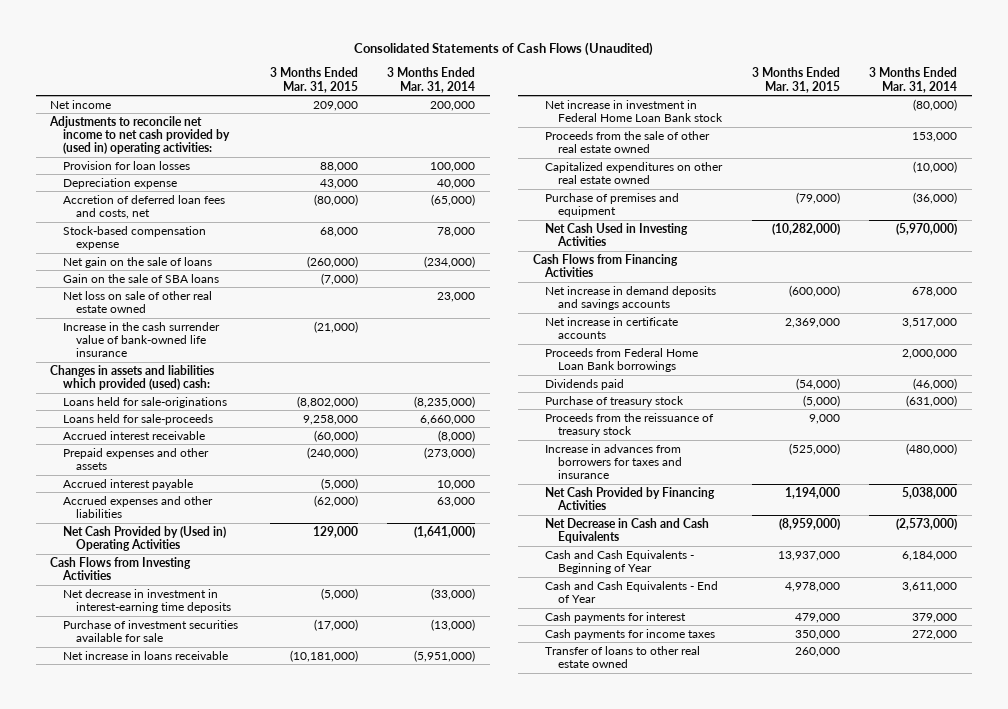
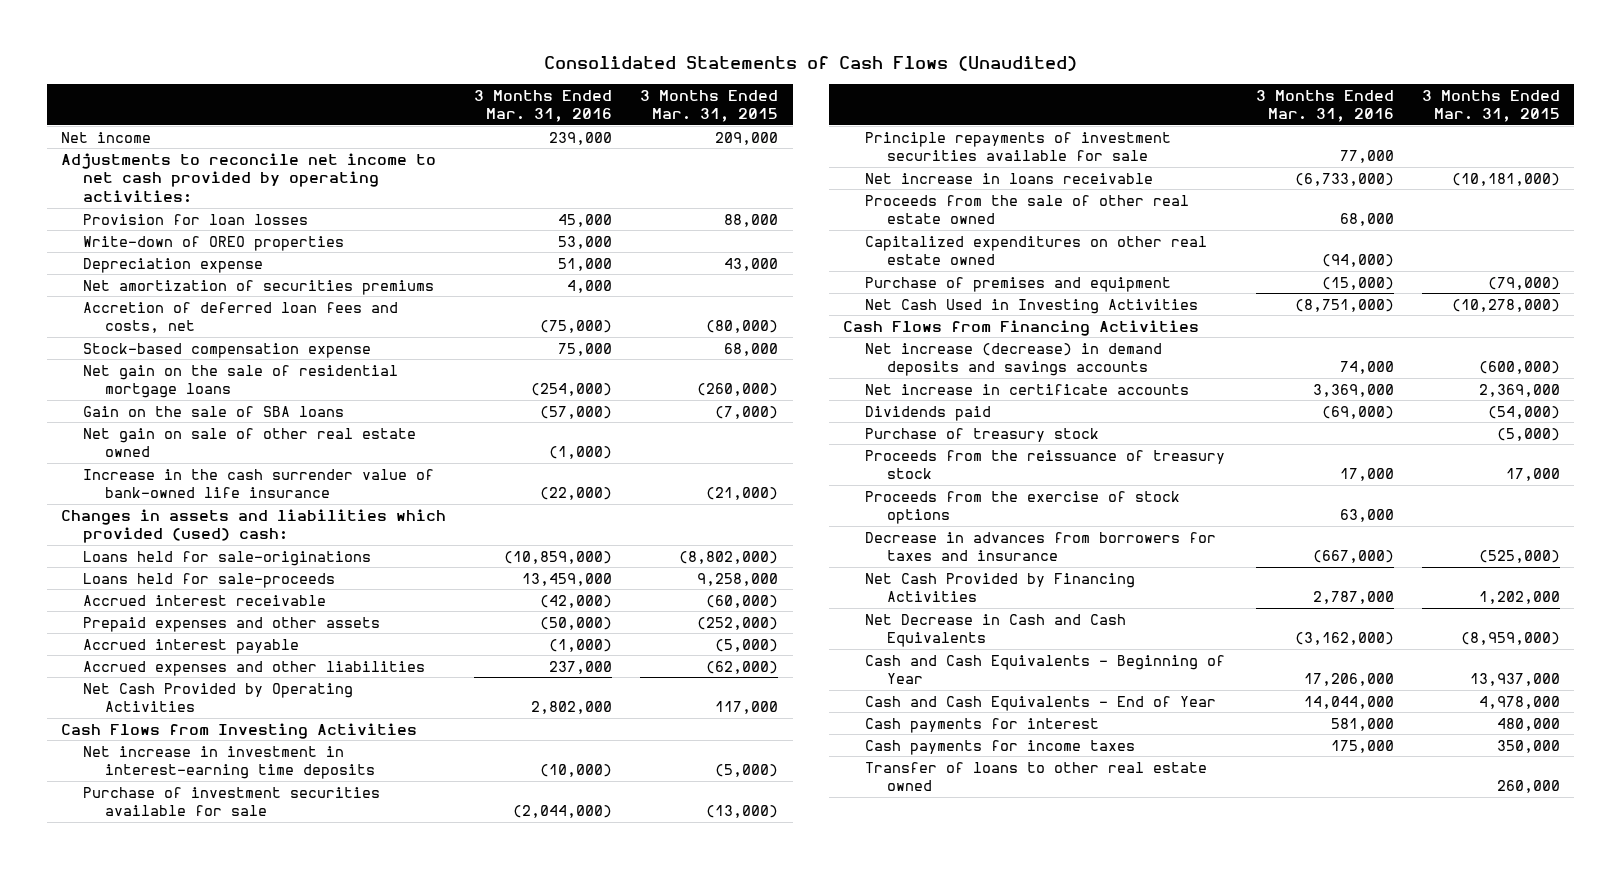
- | 3 Months Ended Mar. 31, 2015 | 3 Months Ended Mar. 31, 2014
+ | 3 Months Ended Mar. 31, 2016 | 3 Months Ended Mar. 31, 2015
- Adjustments to reconcile net income to net cash provided by (used in) operating activities:
+ Adjustments to reconcile net income to net cash provided by operating activities:
+ Write-down of OREO properties | 53,000 |
+ Net amortization of securities premiums | 4,000 |
- Net gain on the sale of loans | (260,000) | (234,000)
+ Net gain on the sale of residential mortgage loans | (254,000) | (260,000)
- Net loss on sale of other real estate owned | | 23,000
+ Net gain on sale of other real estate owned | (1,000) |
- Prepaid expenses and other assets | (240,000) | (273,000)
+ Prepaid expenses and other assets | (50,000) | (252,000)
- Net Cash Provided by (Used in) Operating Activities | 129,000 | (1,641,000)
+ Net Cash Provided by Operating Activities | 2,802,000 | 117,000
- Net decrease in investment in interest-earning time deposits | (5,000) | (33,000)
- Purchase of investment securities available for sale | (17,000) | (13,000)
+ Net increase in investment in interest-earning time deposits | (10,000) | (5,000)
+ Purchase of investment securities available for sale | (2,044,000) | (13,000)
+ Principle repayments of investment securities available for sale | 77,000 |
- Net increase in investment in Federal Home Loan Bank stock | | (80,000)
- Net Cash Used in Investing Activities | (10,282,000) | (5,970,000)
+ Net Cash Used in Investing Activities | (8,751,000) | (10,278,000)
- Net increase in demand deposits and savings accounts | (600,000) | 678,000
+ Net increase (decrease) in demand deposits and savings accounts | 74,000 | (600,000)
- Proceeds from Federal Home Loan Bank borrowings | | 2,000,000
- Proceeds from the reissuance of treasury stock | 9,000 |
- Increase in advances from borrowers for taxes and insurance | (525,000) | (480,000)
- Net Cash Provided by Financing Activities | 1,194,000 | 5,038,000
+ Proceeds from the reissuance of treasury stock | 17,000 | 17,000
+ Proceeds from the exercise of stock options | 63,000 |
+ Decrease in advances from borrowers for taxes and insurance | (667,000) | (525,000)
+ Net Cash Provided by Financing Activities | 2,787,000 | 1,202,000
- Cash payments for interest | 479,000 | 379,000
+ Cash payments for interest | 581,000 | 480,000

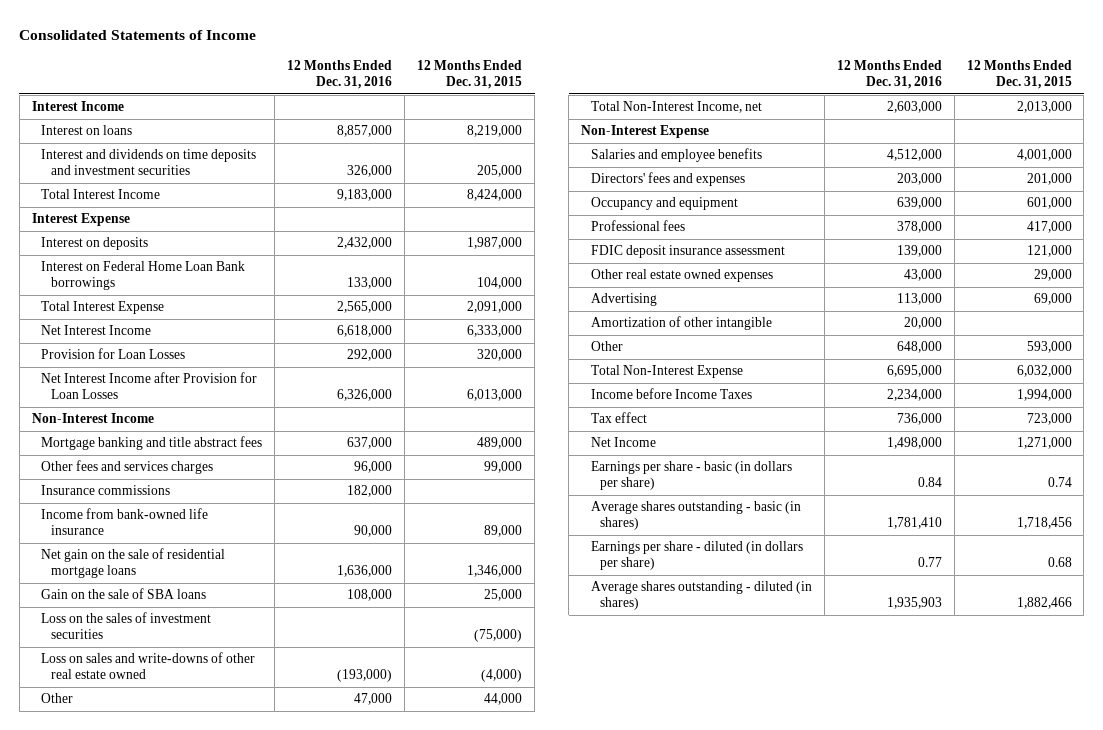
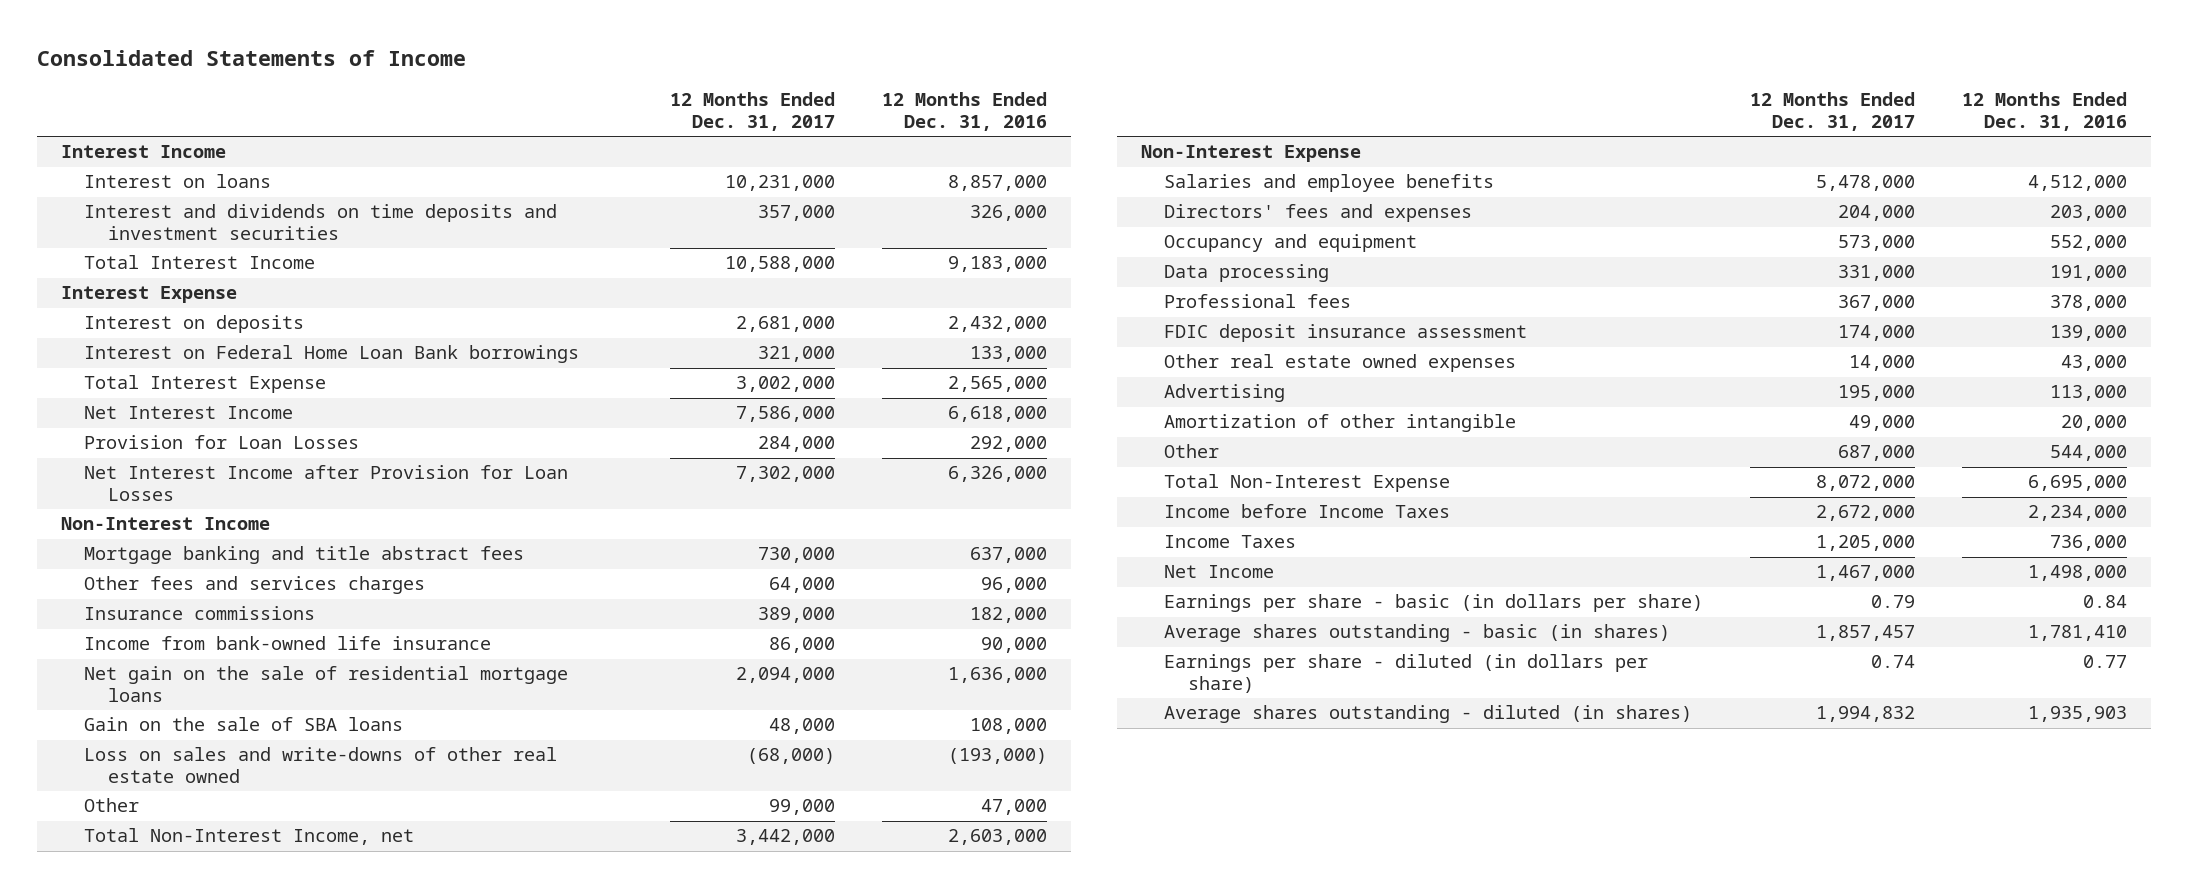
- | 12 Months Ended Dec. 31, 2016 | 12 Months Ended Dec. 31, 2015
+ | 12 Months Ended Dec. 31, 2017 | 12 Months Ended Dec. 31, 2016
- Loss on the sales of investment securities | | (75,000)
- Occupancy and equipment | 639,000 | 601,000
+ Occupancy and equipment | 573,000 | 552,000
+ Data processing | 331,000 | 191,000
- Other | 648,000 | 593,000
+ Other | 687,000 | 544,000
- Tax effect | 736,000 | 723,000
+ Income Taxes | 1,205,000 | 736,000

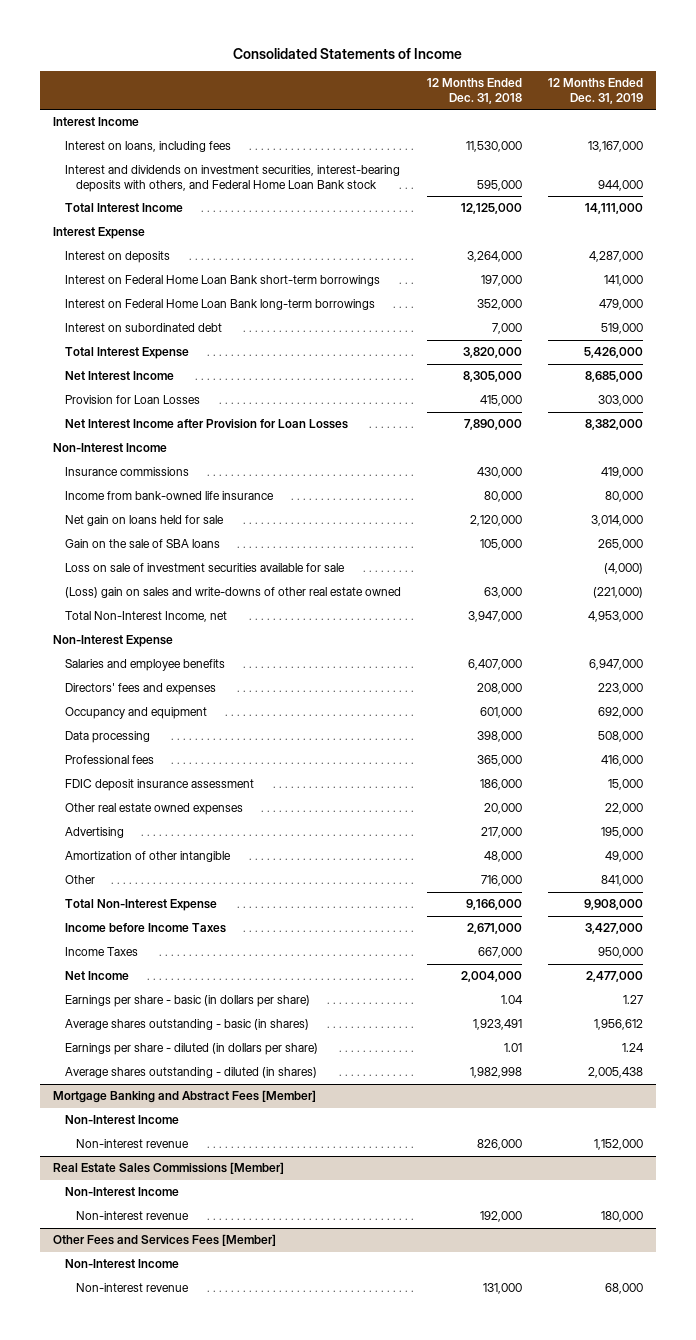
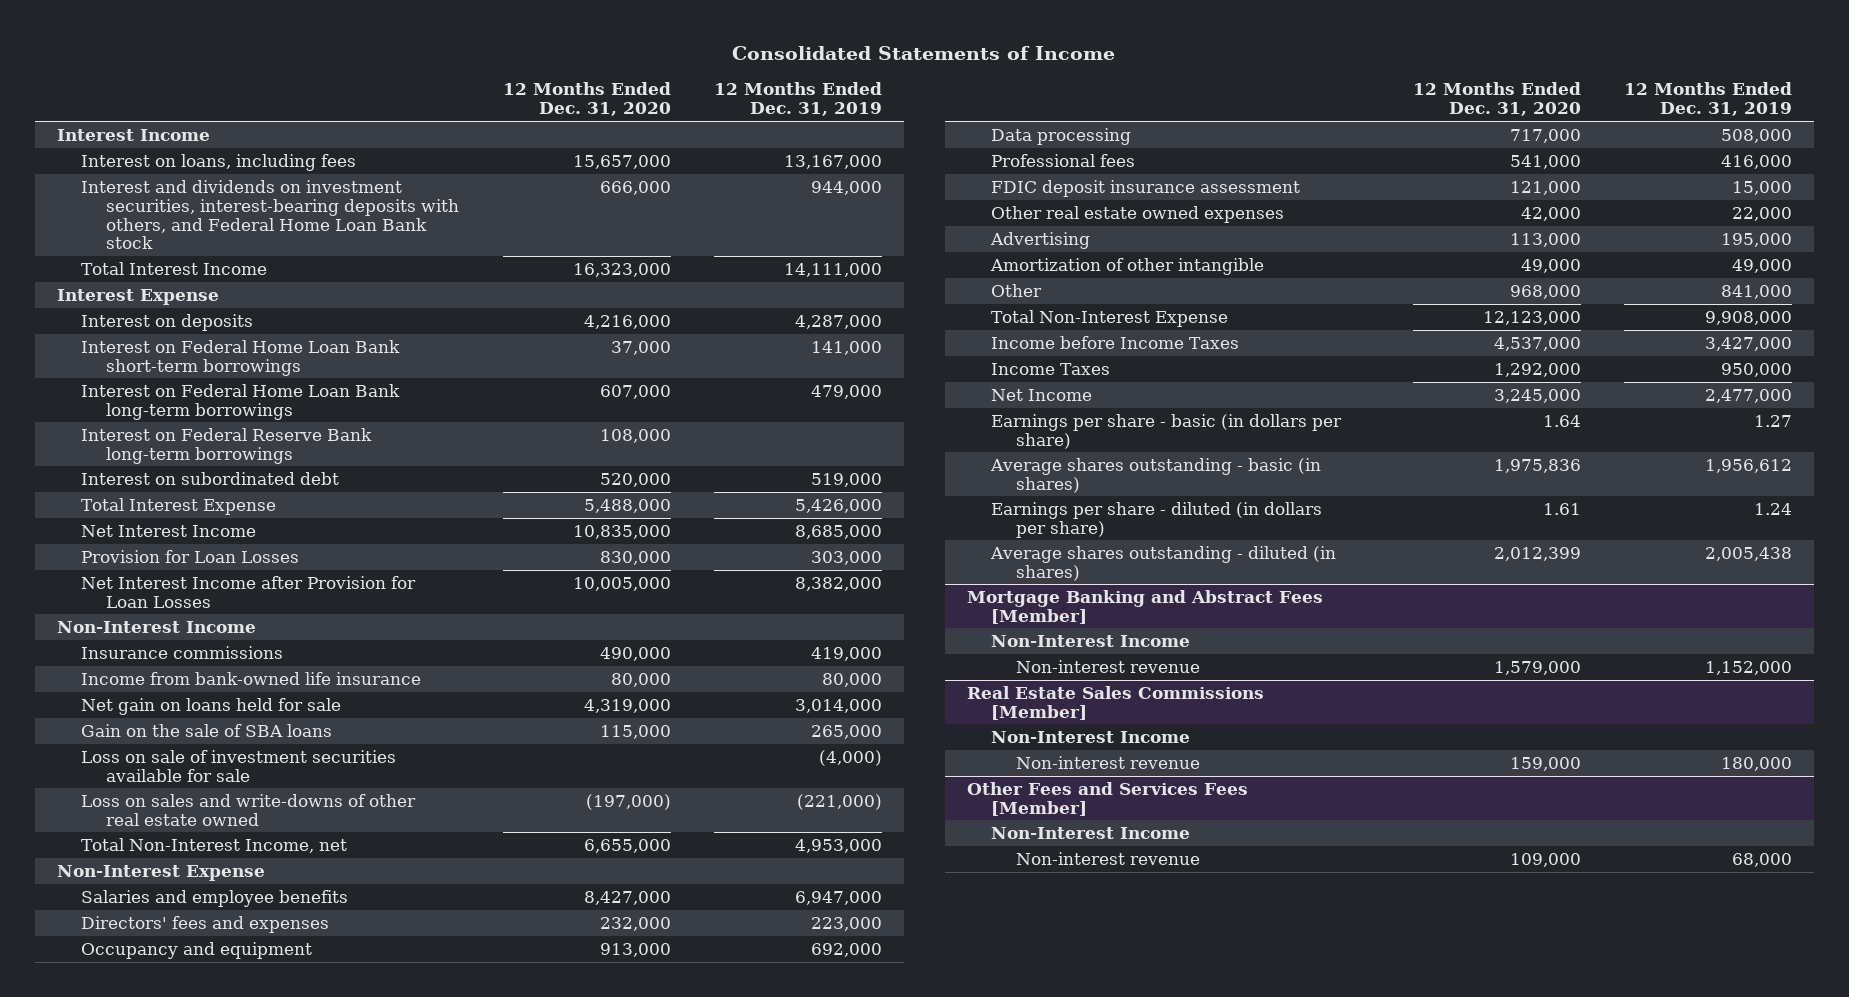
- | 12 Months Ended Dec. 31, 2018 | 12 Months Ended Dec. 31, 2019
+ | 12 Months Ended Dec. 31, 2020 | 12 Months Ended Dec. 31, 2019
+ Interest on Federal Reserve Bank long-term borrowings | 108,000 |
- (Loss) gain on sales and write-downs of other real estate owned | 63,000 | (221,000)
+ Loss on sales and write-downs of other real estate owned | (197,000) | (221,000)

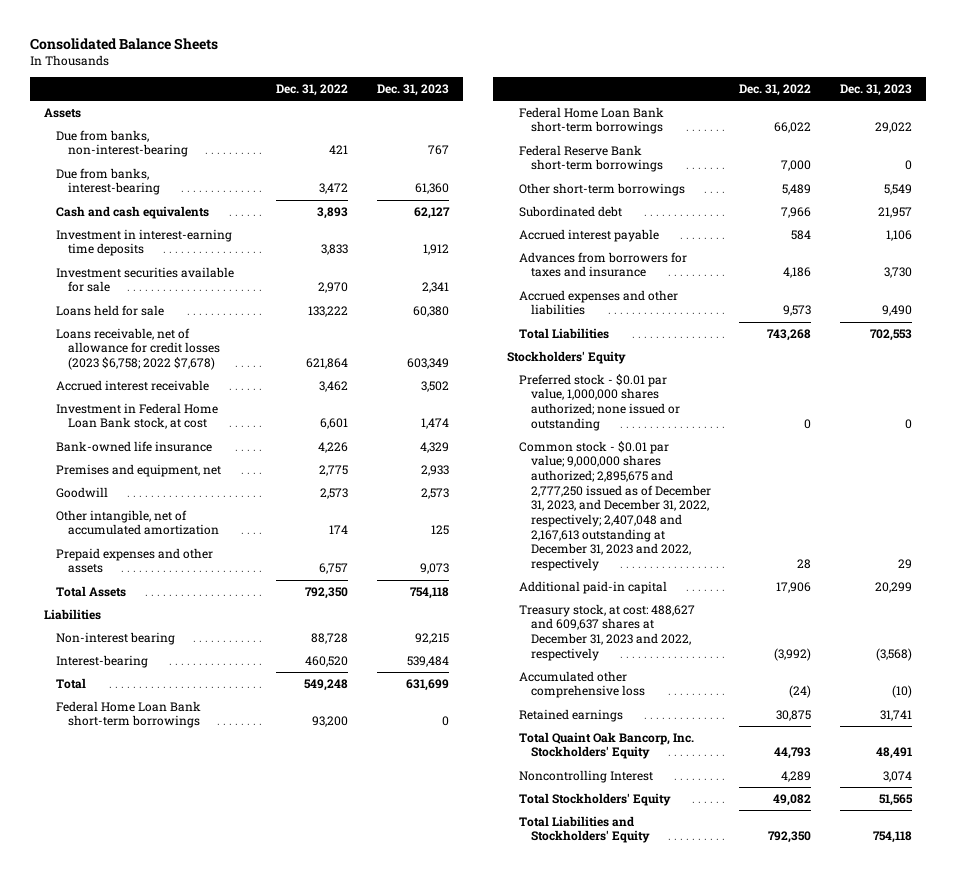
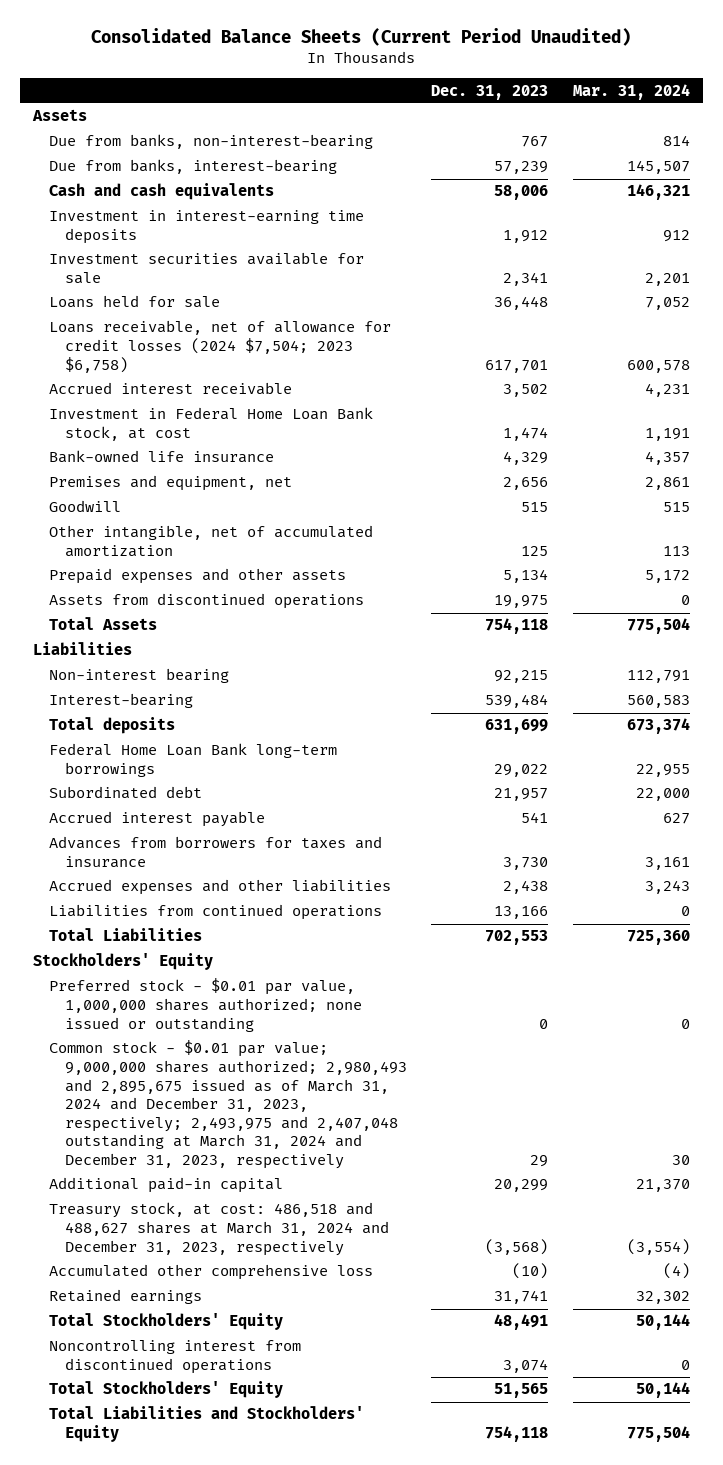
- Consolidated Balance Sheets
+ Consolidated Balance Sheets (Current Period Unaudited)
- | Dec. 31, 2022 | Dec. 31, 2023
+ | Dec. 31, 2023 | Mar. 31, 2024
- Due from banks, interest-bearing | 3,472 | 61,360
- Cash and cash equivalents | 3,893 | 62,127
+ Due from banks, interest-bearing | 57,239 | 145,507
+ Cash and cash equivalents | 58,006 | 146,321
- Loans held for sale | 133,222 | 60,380
- Loans receivable, net of allowance for credit losses (2023 $6,758; 2022 $7,678) | 621,864 | 603,349
+ Loans held for sale | 36,448 | 7,052
+ Loans receivable, net of allowance for credit losses (2024 $7,504; 2023 $6,758) | 617,701 | 600,578
- Premises and equipment, net | 2,775 | 2,933
- Goodwill | 2,573 | 2,573
+ Premises and equipment, net | 2,656 | 2,861
+ Goodwill | 515 | 515
- Prepaid expenses and other assets | 6,757 | 9,073
+ Prepaid expenses and other assets | 5,134 | 5,172
+ Assets from discontinued operations | 19,975 | 0
- Total | 549,248 | 631,699
- Federal Home Loan Bank short-term borrowings | 93,200 | 0
- Federal Home Loan Bank short-term borrowings | 66,022 | 29,022
- Federal Reserve Bank short-term borrowings | 7,000 | 0
- Other short-term borrowings | 5,489 | 5,549
+ Total deposits | 631,699 | 673,374
+ Federal Home Loan Bank long-term borrowings | 29,022 | 22,955
- Accrued interest payable | 584 | 1,106
+ Accrued interest payable | 541 | 627
- Accrued expenses and other liabilities | 9,573 | 9,490
+ Accrued expenses and other liabilities | 2,438 | 3,243
+ Liabilities from continued operations | 13,166 | 0
- Common stock - $0.01 par value; 9,000,000 shares authorized; 2,895,675 and 2,777,250 issued as of December 31, 2023, and December 31, 2022, respectively; 2,407,048 and 2,167,613 outstanding at December 31, 2023 and 2022, respectively | 28 | 29
+ Common stock - $0.01 par value; 9,000,000 shares authorized; 2,980,493 and 2,895,675 issued as of March 31, 2024 and December 31, 2023, respectively; 2,493,975 and 2,407,048 outstanding at March 31, 2024 and December 31, 2023, respectively | 29 | 30
- Treasury stock, at cost: 488,627 and 609,637 shares at December 31, 2023 and 2022, respectively | (3,992) | (3,568)
+ Treasury stock, at cost: 486,518 and 488,627 shares at March 31, 2024 and December 31, 2023, respectively | (3,568) | (3,554)
- Total Quaint Oak Bancorp, Inc. Stockholders' Equity | 44,793 | 48,491
- Noncontrolling Interest | 4,289 | 3,074
+ Total Stockholders' Equity | 48,491 | 50,144
+ Noncontrolling interest from discontinued operations | 3,074 | 0

